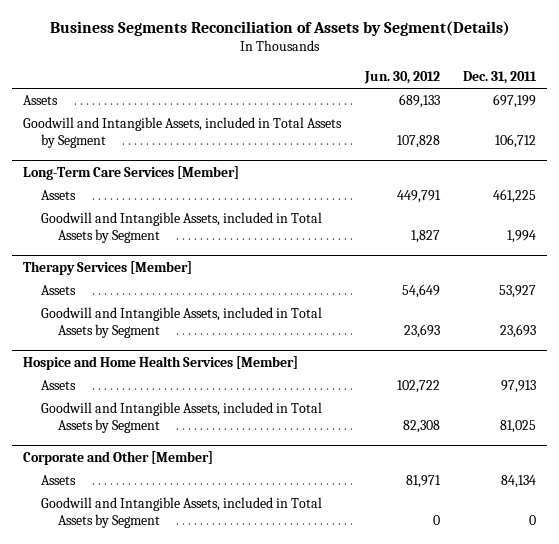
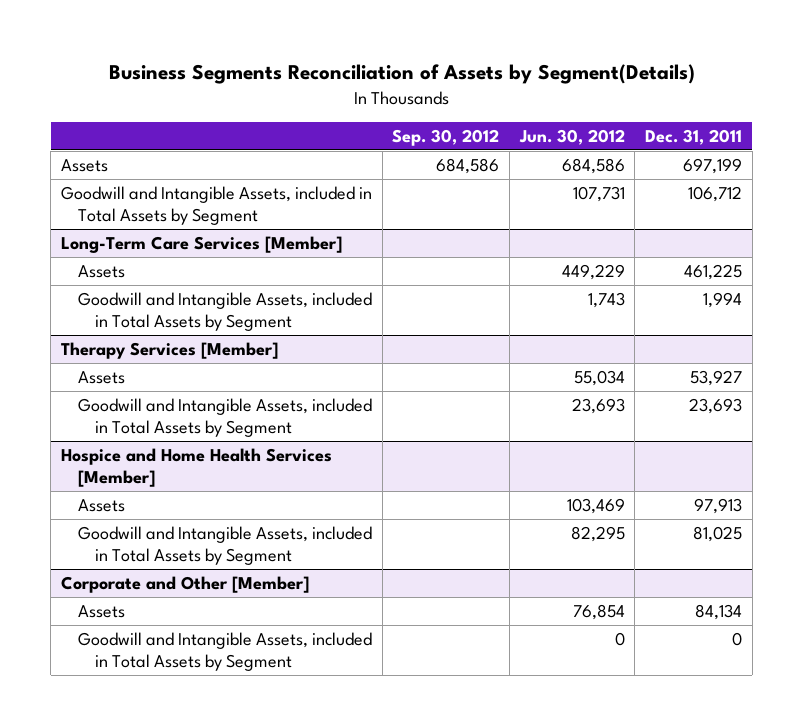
- | Jun. 30, 2012 | Dec. 31, 2011
+ | Sep. 30, 2012 | Jun. 30, 2012 | Dec. 31, 2011
- Assets | 689,133 | 697,199
- Goodwill and Intangible Assets, included in Total Assets by Segment | 107,828 | 106,712
+ Assets | 684,586 | 684,586 | 697,199
+ Goodwill and Intangible Assets, included in Total Assets by Segment | | 107,731 | 106,712
@ Long-Term Care Services [Member]
- Assets | 449,791 | 461,225
- Goodwill and Intangible Assets, included in Total Assets by Segment | 1,827 | 1,994
+ Assets | | 449,229 | 461,225
+ Goodwill and Intangible Assets, included in Total Assets by Segment | | 1,743 | 1,994
@ Therapy Services [Member]
- Assets | 54,649 | 53,927
+ Assets | | 55,034 | 53,927
@ Hospice and Home Health Services [Member]
- Assets | 102,722 | 97,913
- Goodwill and Intangible Assets, included in Total Assets by Segment | 82,308 | 81,025
+ Assets | | 103,469 | 97,913
+ Goodwill and Intangible Assets, included in Total Assets by Segment | | 82,295 | 81,025
@ Corporate and Other [Member]
- Assets | 81,971 | 84,134
+ Assets | | 76,854 | 84,134

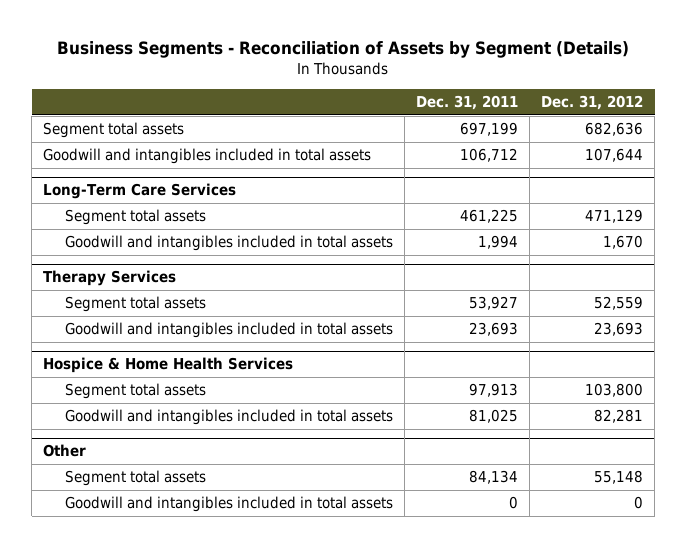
- Business Segments Reconciliation of Assets by Segment(Details)
+ Business Segments - Reconciliation of Assets by Segment (Details)
- | Sep. 30, 2012 | Jun. 30, 2012 | Dec. 31, 2011
+ | Dec. 31, 2011 | Dec. 31, 2012
- Assets | 684,586 | 684,586 | 697,199
- Goodwill and Intangible Assets, included in Total Assets by Segment | | 107,731 | 106,712
- Long-Term Care Services [Member]
- Assets | | 449,229 | 461,225
- Goodwill and Intangible Assets, included in Total Assets by Segment | | 1,743 | 1,994
- Therapy Services [Member]
- Assets | | 55,034 | 53,927
- Goodwill and Intangible Assets, included in Total Assets by Segment | | 23,693 | 23,693
- Hospice and Home Health Services [Member]
- Assets | | 103,469 | 97,913
- Goodwill and Intangible Assets, included in Total Assets by Segment | | 82,295 | 81,025
- Corporate and Other [Member]
- Assets | | 76,854 | 84,134
- Goodwill and Intangible Assets, included in Total Assets by Segment | | 0 | 0
+ Segment total assets | 697,199 | 682,636
+ Goodwill and intangibles included in total assets | 106,712 | 107,644
+ Long-Term Care Services
+ Segment total assets | 461,225 | 471,129
+ Goodwill and intangibles included in total assets | 1,994 | 1,670
+ Therapy Services
+ Segment total assets | 53,927 | 52,559
+ Goodwill and intangibles included in total assets | 23,693 | 23,693
+ Hospice & Home Health Services
+ Segment total assets | 97,913 | 103,800
+ Goodwill and intangibles included in total assets | 81,025 | 82,281
+ Other
+ Segment total assets | 84,134 | 55,148
+ Goodwill and intangibles included in total assets | 0 | 0

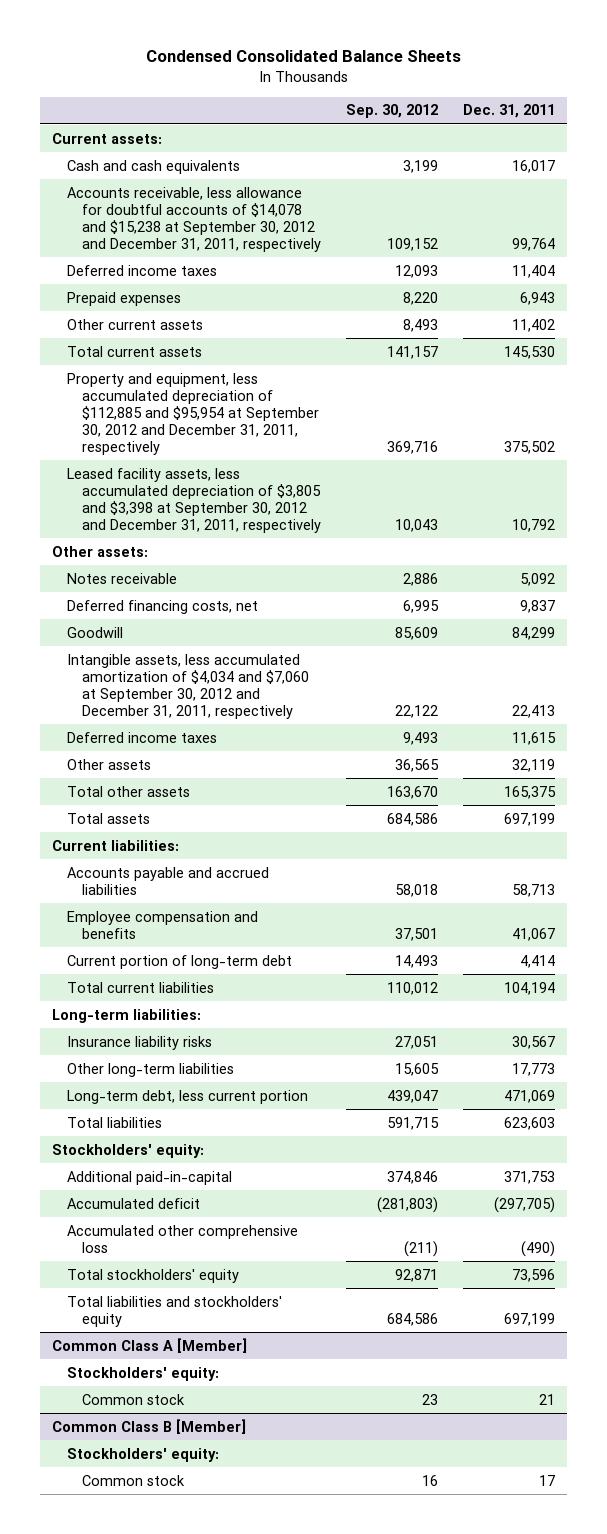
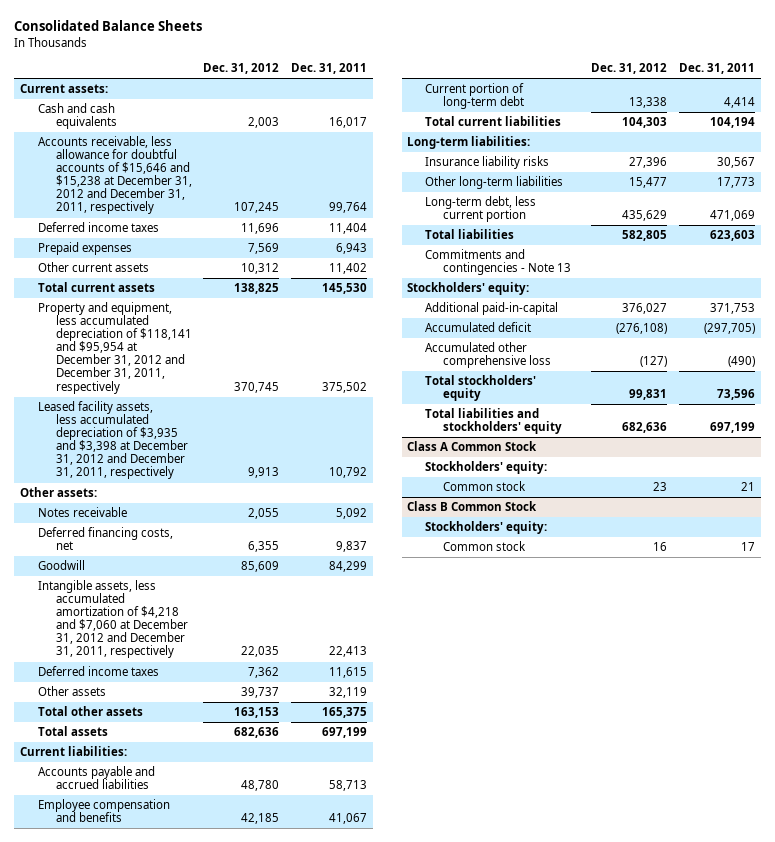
- Condensed Consolidated Balance Sheets
+ Consolidated Balance Sheets
- | Sep. 30, 2012 | Dec. 31, 2011
+ | Dec. 31, 2012 | Dec. 31, 2011
- Accounts receivable, less allowance for doubtful accounts of $14,078 and $15,238 at September 30, 2012 and December 31, 2011, respectively | 109,152 | 99,764
+ Accounts receivable, less allowance for doubtful accounts of $15,646 and $15,238 at December 31, 2012 and December 31, 2011, respectively | 107,245 | 99,764
- Property and equipment, less accumulated depreciation of $112,885 and $95,954 at September 30, 2012 and December 31, 2011, respectively | 369,716 | 375,502
- Leased facility assets, less accumulated depreciation of $3,805 and $3,398 at September 30, 2012 and December 31, 2011, respectively | 10,043 | 10,792
+ Property and equipment, less accumulated depreciation of $118,141 and $95,954 at December 31, 2012 and December 31, 2011, respectively | 370,745 | 375,502
+ Leased facility assets, less accumulated depreciation of $3,935 and $3,398 at December 31, 2012 and December 31, 2011, respectively | 9,913 | 10,792
- Intangible assets, less accumulated amortization of $4,034 and $7,060 at September 30, 2012 and December 31, 2011, respectively | 22,122 | 22,413
+ Intangible assets, less accumulated amortization of $4,218 and $7,060 at December 31, 2012 and December 31, 2011, respectively | 22,035 | 22,413
+ Commitments and contingencies - Note 13
- Common Class A [Member]
+ Class A Common Stock
- Common Class B [Member]
+ Class B Common Stock

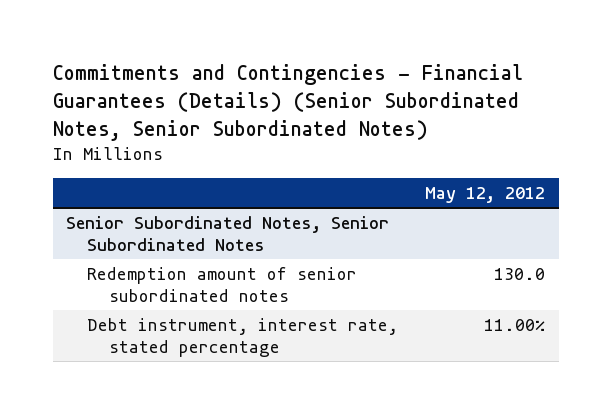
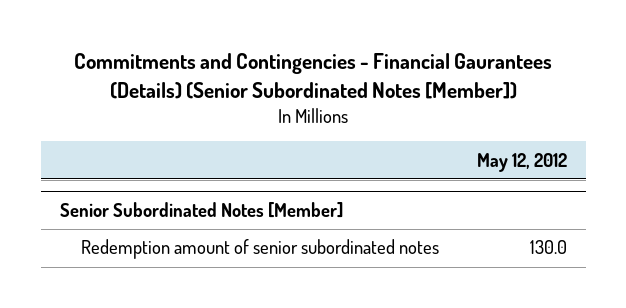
- Commitments and Contingencies - Financial Guarantees (Details) (Senior Subordinated Notes, Senior Subordinated Notes)
+ Commitments and Contingencies - Financial Gaurantees (Details) (Senior Subordinated Notes [Member])
- Senior Subordinated Notes, Senior Subordinated Notes
+ Senior Subordinated Notes [Member]
- Debt instrument, interest rate, stated percentage | 11.00%

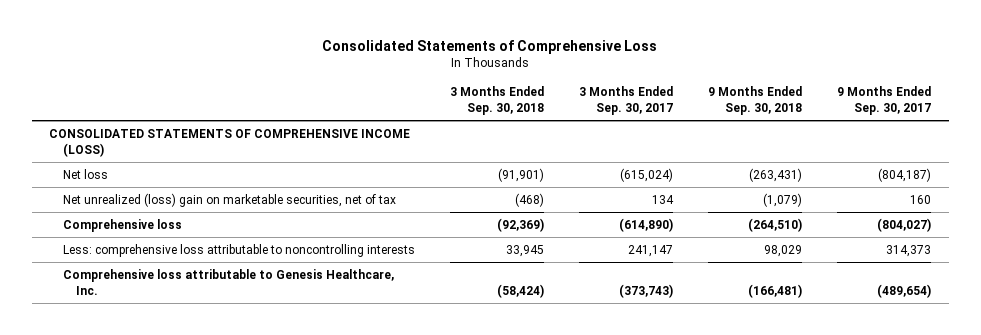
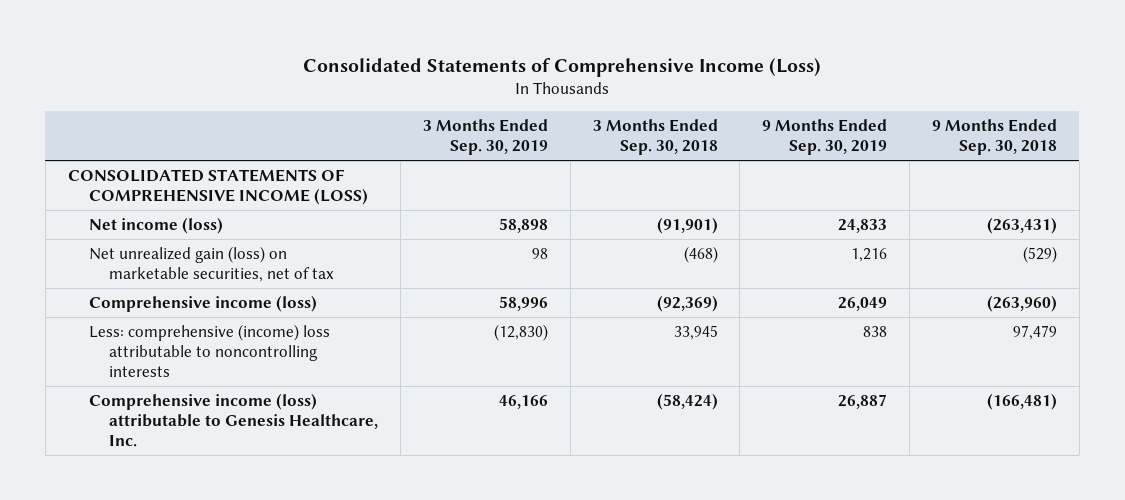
- Consolidated Statements of Comprehensive Loss
+ Consolidated Statements of Comprehensive Income (Loss)
- | 3 Months Ended Sep. 30, 2018 | 3 Months Ended Sep. 30, 2017 | 9 Months Ended Sep. 30, 2018 | 9 Months Ended Sep. 30, 2017
+ | 3 Months Ended Sep. 30, 2019 | 3 Months Ended Sep. 30, 2018 | 9 Months Ended Sep. 30, 2019 | 9 Months Ended Sep. 30, 2018
- Net loss | (91,901) | (615,024) | (263,431) | (804,187)
- Net unrealized (loss) gain on marketable securities, net of tax | (468) | 134 | (1,079) | 160
- Comprehensive loss | (92,369) | (614,890) | (264,510) | (804,027)
- Less: comprehensive loss attributable to noncontrolling interests | 33,945 | 241,147 | 98,029 | 314,373
- Comprehensive loss attributable to Genesis Healthcare, Inc. | (58,424) | (373,743) | (166,481) | (489,654)
+ Net income (loss) | 58,898 | (91,901) | 24,833 | (263,431)
+ Net unrealized gain (loss) on marketable securities, net of tax | 98 | (468) | 1,216 | (529)
+ Comprehensive income (loss) | 58,996 | (92,369) | 26,049 | (263,960)
+ Less: comprehensive (income) loss attributable to noncontrolling interests | (12,830) | 33,945 | 838 | 97,479
+ Comprehensive income (loss) attributable to Genesis Healthcare, Inc. | 46,166 | (58,424) | 26,887 | (166,481)

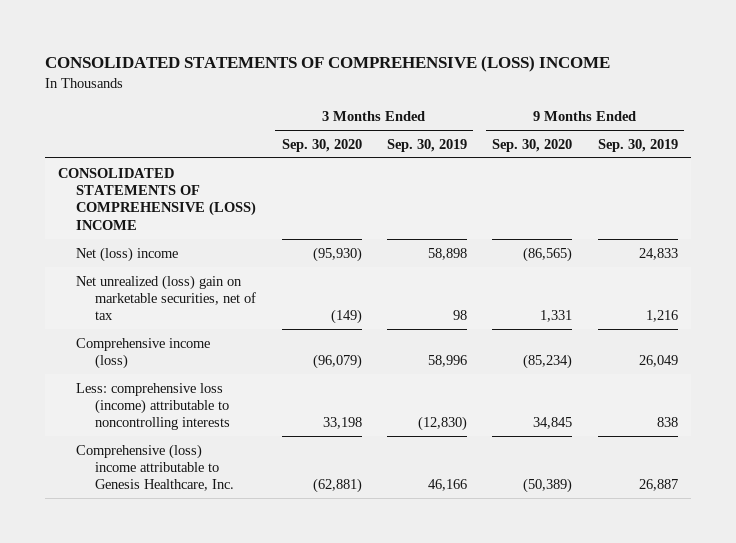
- Consolidated Statements of Comprehensive Income (Loss)
+ CONSOLIDATED STATEMENTS OF COMPREHENSIVE (LOSS) INCOME
- | 3 Months Ended Sep. 30, 2019 | 3 Months Ended Sep. 30, 2018 | 9 Months Ended Sep. 30, 2019 | 9 Months Ended Sep. 30, 2018
+ | 3 Months Ended Sep. 30, 2020 | 3 Months Ended Sep. 30, 2019 | 9 Months Ended Sep. 30, 2020 | 9 Months Ended Sep. 30, 2019
- CONSOLIDATED STATEMENTS OF COMPREHENSIVE INCOME (LOSS)
- Net income (loss) | 58,898 | (91,901) | 24,833 | (263,431)
- Net unrealized gain (loss) on marketable securities, net of tax | 98 | (468) | 1,216 | (529)
+ CONSOLIDATED STATEMENTS OF COMPREHENSIVE (LOSS) INCOME
+ Net (loss) income | (95,930) | 58,898 | (86,565) | 24,833
+ Net unrealized (loss) gain on marketable securities, net of tax | (149) | 98 | 1,331 | 1,216
- Less: comprehensive (income) loss attributable to noncontrolling interests | (12,830) | 33,945 | 838 | 97,479
- Comprehensive income (loss) attributable to Genesis Healthcare, Inc. | 46,166 | (58,424) | 26,887 | (166,481)
+ Less: comprehensive loss (income) attributable to noncontrolling interests | 33,198 | (12,830) | 34,845 | 838
+ Comprehensive (loss) income attributable to Genesis Healthcare, Inc. | (62,881) | 46,166 | (50,389) | 26,887

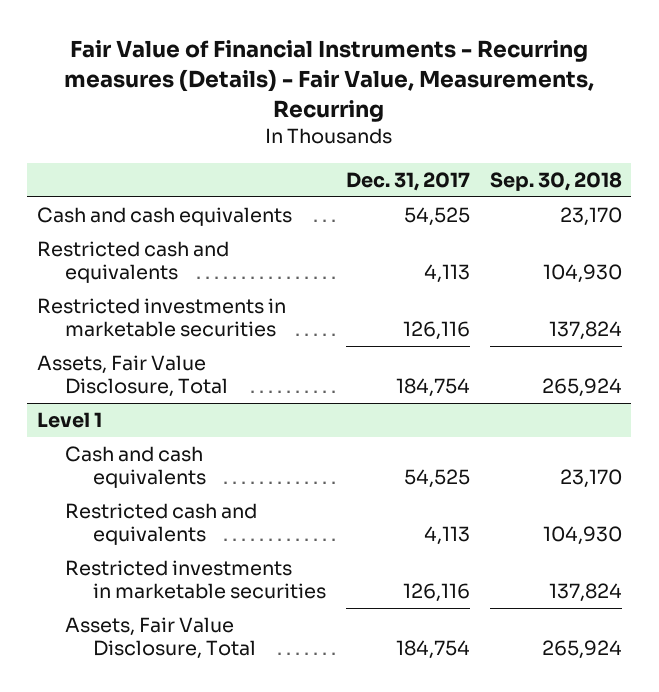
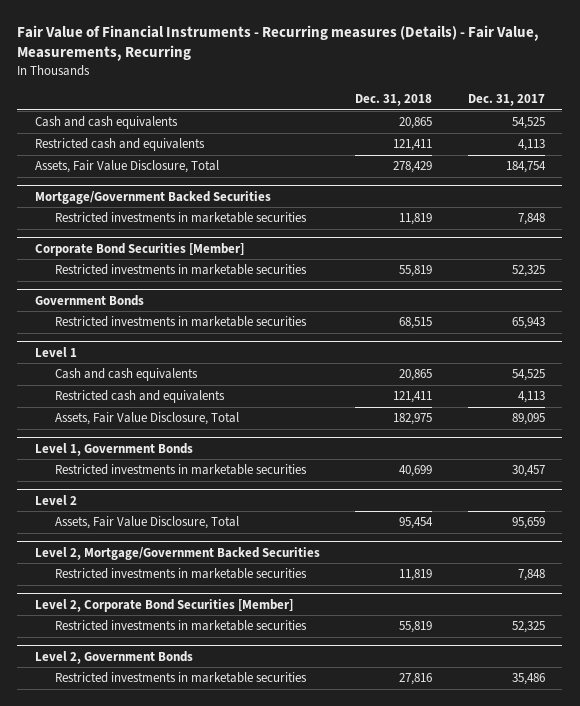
- | Dec. 31, 2017 | Sep. 30, 2018
+ | Dec. 31, 2018 | Dec. 31, 2017
- Restricted investments in marketable securities | 126,116 | 137,824
+ Mortgage/Government Backed Securities
+ Restricted investments in marketable securities | 11,819 | 7,848
+ Corporate Bond Securities [Member]
+ Restricted investments in marketable securities | 55,819 | 52,325
+ Government Bonds
+ Restricted investments in marketable securities | 68,515 | 65,943
@ Level 1
- Restricted investments in marketable securities | 126,116 | 137,824
- Assets, Fair Value Disclosure, Total | 184,754 | 265,924
+ Assets, Fair Value Disclosure, Total | 182,975 | 89,095
+ Level 1, Government Bonds
+ Restricted investments in marketable securities | 40,699 | 30,457
+ Level 2
+ Assets, Fair Value Disclosure, Total | 95,454 | 95,659
+ Level 2, Mortgage/Government Backed Securities
+ Restricted investments in marketable securities | 11,819 | 7,848
+ Level 2, Corporate Bond Securities [Member]
+ Restricted investments in marketable securities | 55,819 | 52,325
+ Level 2, Government Bonds
+ Restricted investments in marketable securities | 27,816 | 35,486

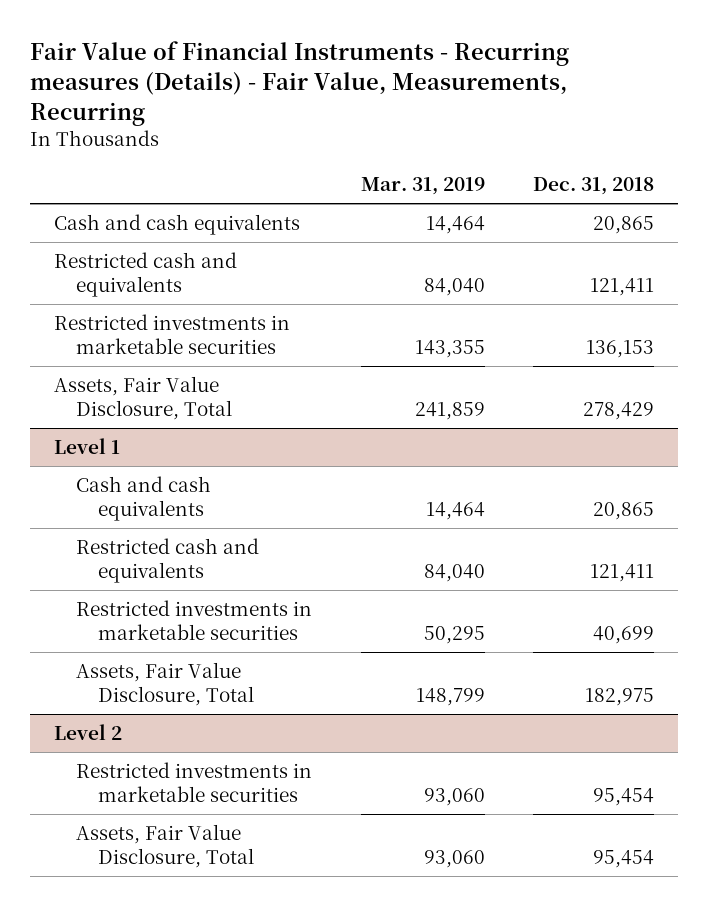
- | Dec. 31, 2018 | Dec. 31, 2017
+ | Mar. 31, 2019 | Dec. 31, 2018
+ Restricted investments in marketable securities | 143,355 | 136,153
- Mortgage/Government Backed Securities
- Restricted investments in marketable securities | 11,819 | 7,848
- Corporate Bond Securities [Member]
- Restricted investments in marketable securities | 55,819 | 52,325
- Government Bonds
- Restricted investments in marketable securities | 68,515 | 65,943
- Level 1, Government Bonds
@ Level 1
moved down: Assets, Fair Value Disclosure, Total | 148,799 | 182,975
@ Level 2
+ Restricted investments in marketable securities | 93,060 | 95,454
- Level 2, Mortgage/Government Backed Securities
- Restricted investments in marketable securities | 11,819 | 7,848
- Level 2, Corporate Bond Securities [Member]
- Restricted investments in marketable securities | 55,819 | 52,325
- Level 2, Government Bonds
- Restricted investments in marketable securities | 27,816 | 35,486

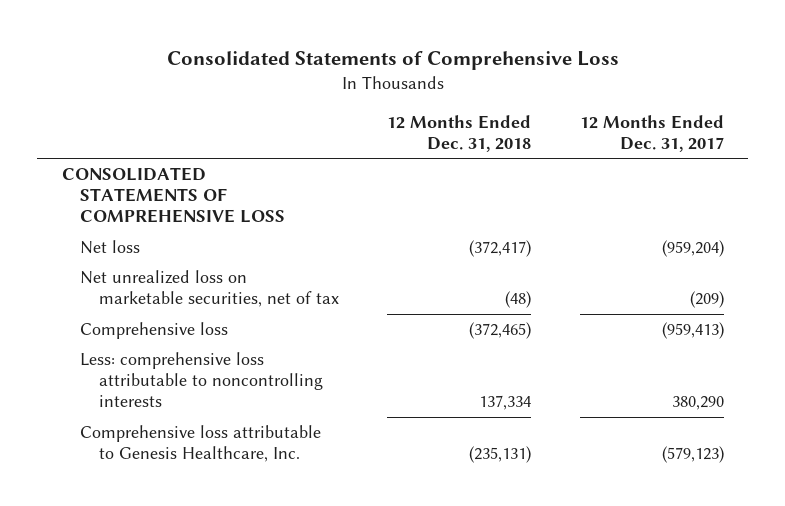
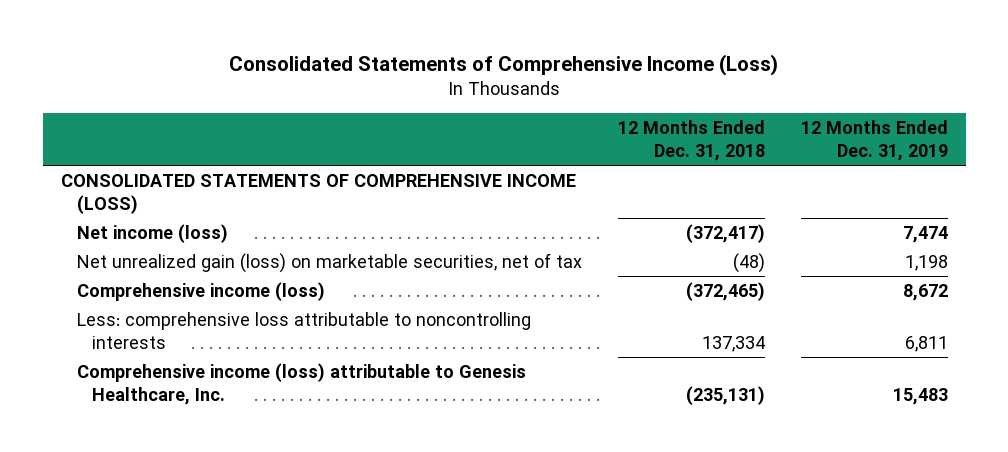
- Consolidated Statements of Comprehensive Loss
+ Consolidated Statements of Comprehensive Income (Loss)
- | 12 Months Ended Dec. 31, 2018 | 12 Months Ended Dec. 31, 2017
+ | 12 Months Ended Dec. 31, 2018 | 12 Months Ended Dec. 31, 2019
- CONSOLIDATED STATEMENTS OF COMPREHENSIVE LOSS
- Net loss | (372,417) | (959,204)
- Net unrealized loss on marketable securities, net of tax | (48) | (209)
- Comprehensive loss | (372,465) | (959,413)
+ CONSOLIDATED STATEMENTS OF COMPREHENSIVE INCOME (LOSS)
+ Net income (loss) | (372,417) | 7,474
+ Net unrealized gain (loss) on marketable securities, net of tax | (48) | 1,198
+ Comprehensive income (loss) | (372,465) | 8,672
- Comprehensive loss attributable to Genesis Healthcare, Inc. | (235,131) | (579,123)
+ Comprehensive income (loss) attributable to Genesis Healthcare, Inc. | (235,131) | 15,483

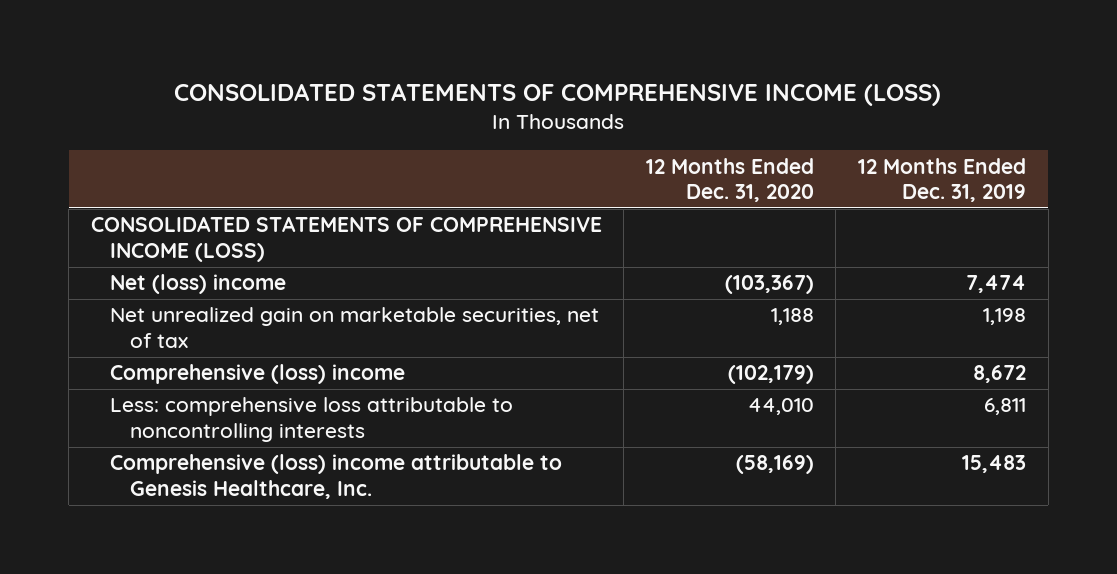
- Consolidated Statements of Comprehensive Income (Loss)
+ CONSOLIDATED STATEMENTS OF COMPREHENSIVE INCOME (LOSS)
- | 12 Months Ended Dec. 31, 2018 | 12 Months Ended Dec. 31, 2019
+ | 12 Months Ended Dec. 31, 2020 | 12 Months Ended Dec. 31, 2019
- Net income (loss) | (372,417) | 7,474
- Net unrealized gain (loss) on marketable securities, net of tax | (48) | 1,198
- Comprehensive income (loss) | (372,465) | 8,672
+ Net (loss) income | (103,367) | 7,474
+ Net unrealized gain on marketable securities, net of tax | 1,188 | 1,198
+ Comprehensive (loss) income | (102,179) | 8,672
- Comprehensive income (loss) attributable to Genesis Healthcare, Inc. | (235,131) | 15,483
+ Comprehensive (loss) income attributable to Genesis Healthcare, Inc. | (58,169) | 15,483

